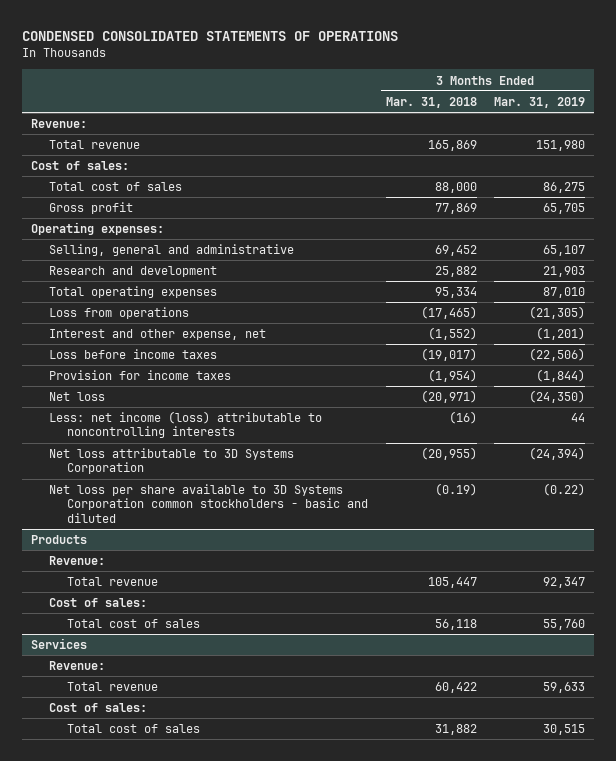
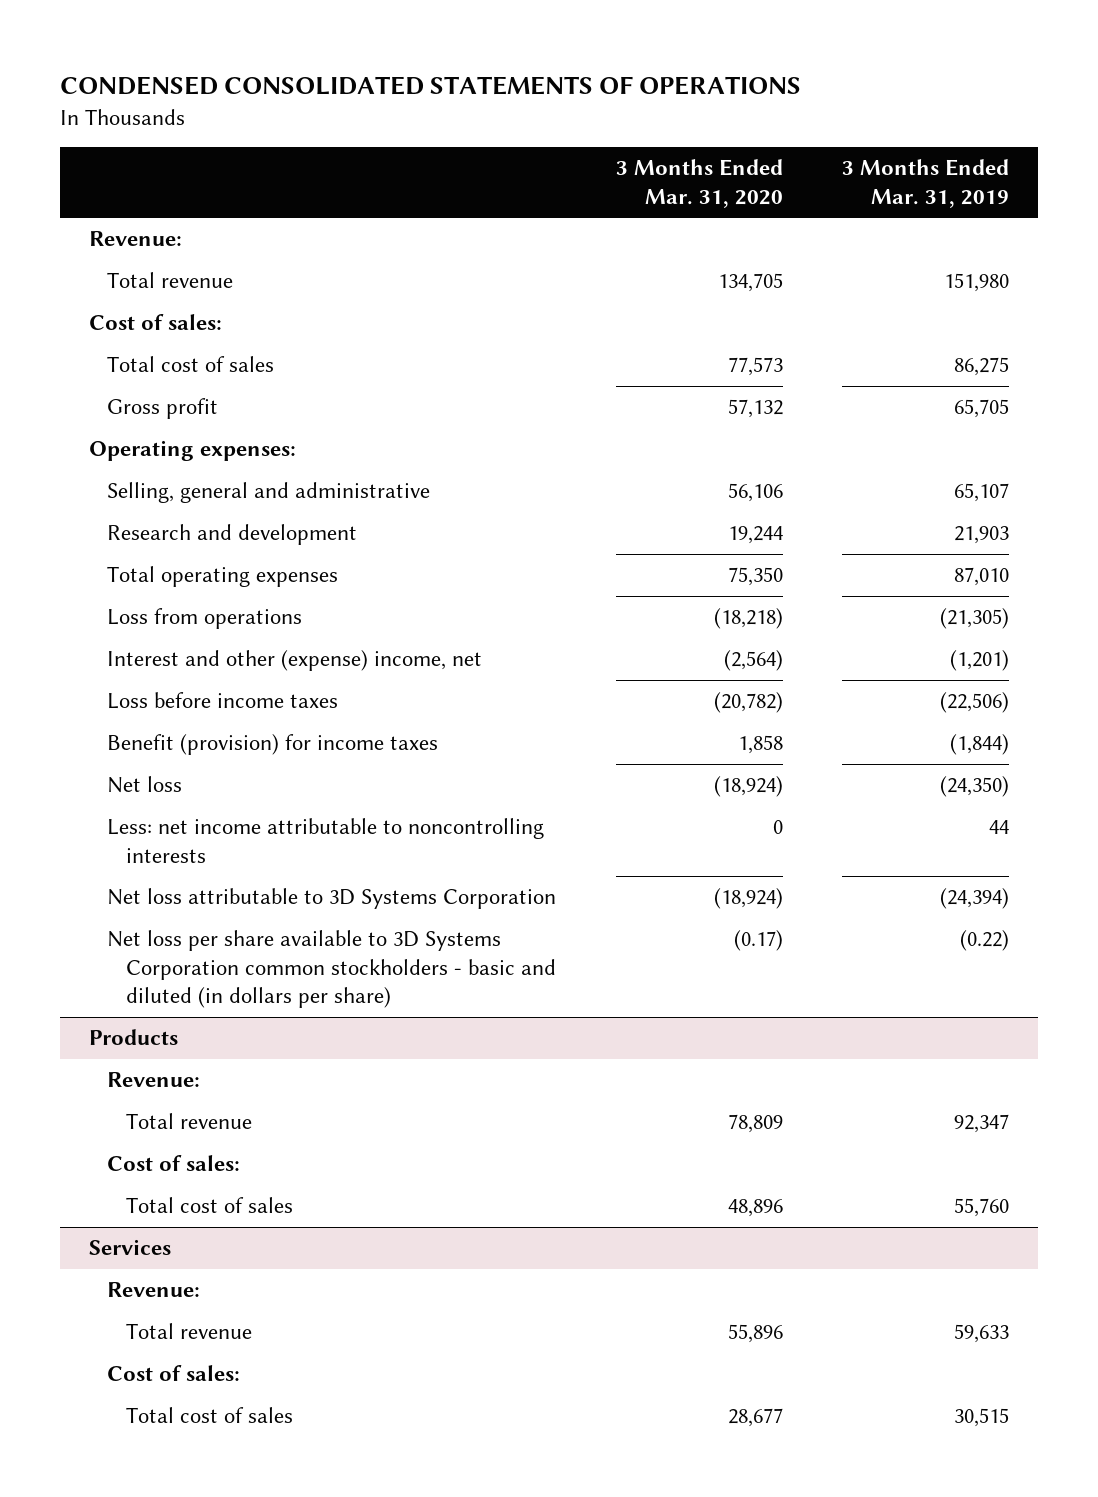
- | 3 Months Ended Mar. 31, 2018 | 3 Months Ended Mar. 31, 2019
+ | 3 Months Ended Mar. 31, 2020 | 3 Months Ended Mar. 31, 2019
- Interest and other expense, net | (1,552) | (1,201)
+ Interest and other (expense) income, net | (2,564) | (1,201)
- Provision for income taxes | (1,954) | (1,844)
+ Benefit (provision) for income taxes | 1,858 | (1,844)
- Less: net income (loss) attributable to noncontrolling interests | (16) | 44
+ Less: net income attributable to noncontrolling interests | 0 | 44
- Net loss per share available to 3D Systems Corporation common stockholders - basic and diluted | (0.19) | (0.22)
+ Net loss per share available to 3D Systems Corporation common stockholders - basic and diluted (in dollars per share) | (0.17) | (0.22)

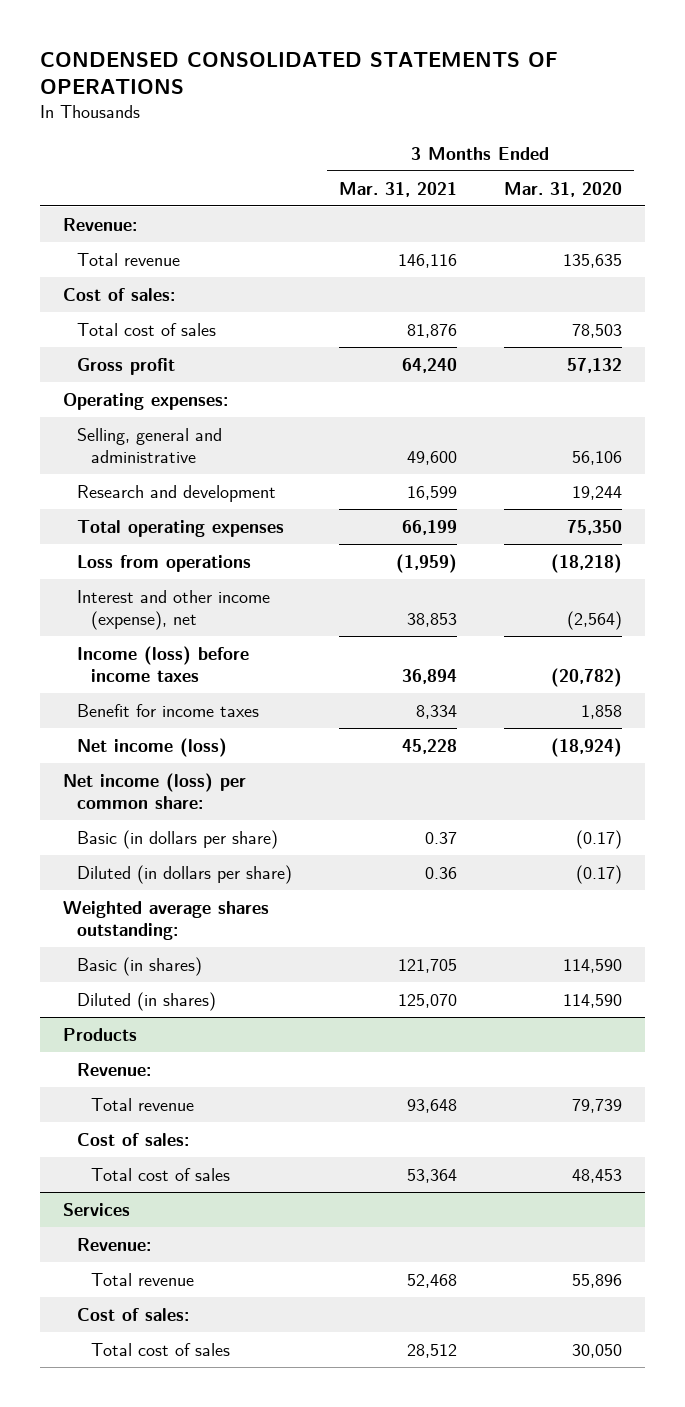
- | 3 Months Ended Mar. 31, 2020 | 3 Months Ended Mar. 31, 2019
+ | 3 Months Ended Mar. 31, 2021 | 3 Months Ended Mar. 31, 2020
- Total revenue | 134,705 | 151,980
+ Total revenue | 146,116 | 135,635
- Total cost of sales | 77,573 | 86,275
+ Total cost of sales | 81,876 | 78,503
- Interest and other (expense) income, net | (2,564) | (1,201)
- Loss before income taxes | (20,782) | (22,506)
- Benefit (provision) for income taxes | 1,858 | (1,844)
- Net loss | (18,924) | (24,350)
- Less: net income attributable to noncontrolling interests | 0 | 44
- Net loss attributable to 3D Systems Corporation | (18,924) | (24,394)
- Net loss per share available to 3D Systems Corporation common stockholders - basic and diluted (in dollars per share) | (0.17) | (0.22)
+ Interest and other income (expense), net | 38,853 | (2,564)
+ Income (loss) before income taxes | 36,894 | (20,782)
+ Benefit for income taxes | 8,334 | 1,858
+ Net income (loss) | 45,228 | (18,924)
+ Net income (loss) per common share:
+ Basic (in dollars per share) | 0.37 | (0.17)
+ Diluted (in dollars per share) | 0.36 | (0.17)
+ Weighted average shares outstanding:
+ Basic (in shares) | 121,705 | 114,590
+ Diluted (in shares) | 125,070 | 114,590
@ Products
- Total revenue | 78,809 | 92,347
+ Total revenue | 93,648 | 79,739
- Total cost of sales | 48,896 | 55,760
+ Total cost of sales | 53,364 | 48,453
@ Services
- Total cost of sales | 28,677 | 30,515
+ Total cost of sales | 28,512 | 30,050

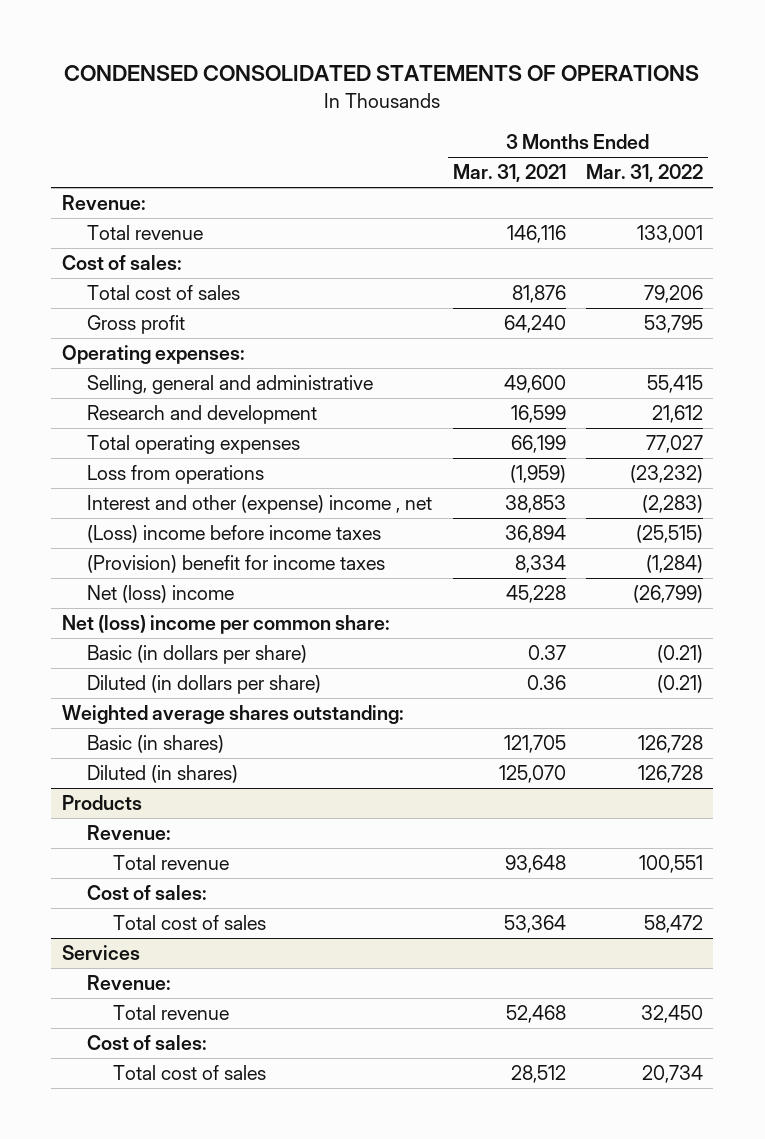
- | 3 Months Ended Mar. 31, 2021 | 3 Months Ended Mar. 31, 2020
+ | 3 Months Ended Mar. 31, 2021 | 3 Months Ended Mar. 31, 2022
- Interest and other income (expense), net | 38,853 | (2,564)
- Income (loss) before income taxes | 36,894 | (20,782)
- Benefit for income taxes | 8,334 | 1,858
- Net income (loss) | 45,228 | (18,924)
- Net income (loss) per common share:
+ Interest and other (expense) income , net | 38,853 | (2,283)
+ (Loss) income before income taxes | 36,894 | (25,515)
+ (Provision) benefit for income taxes | 8,334 | (1,284)
+ Net (loss) income | 45,228 | (26,799)
+ Net (loss) income per common share:

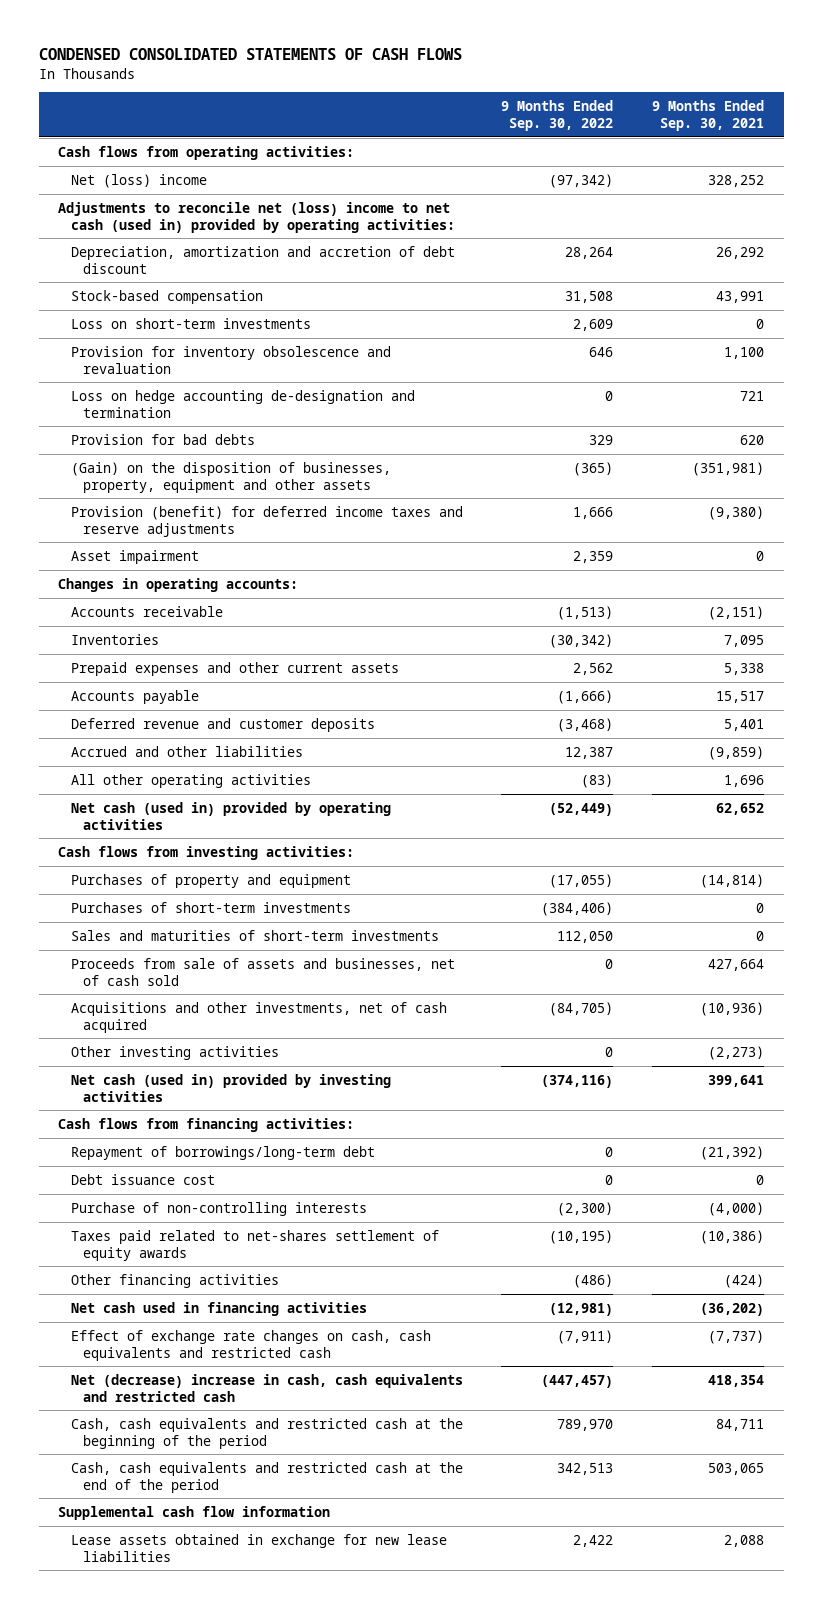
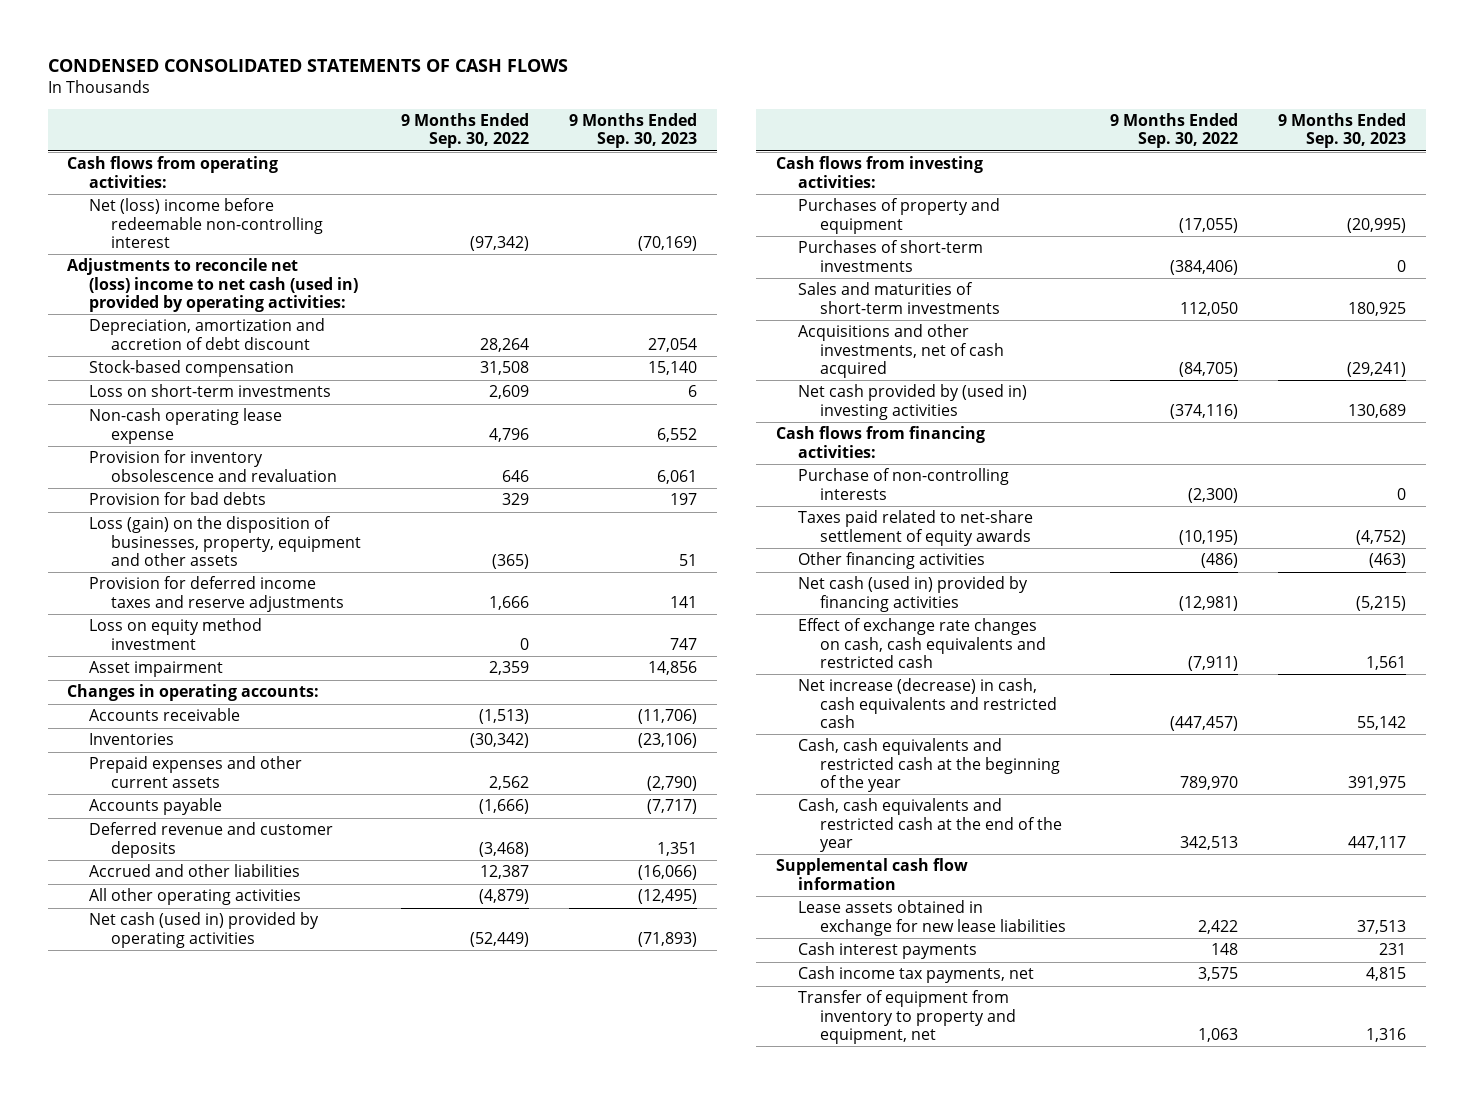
- | 9 Months Ended Sep. 30, 2022 | 9 Months Ended Sep. 30, 2021
+ | 9 Months Ended Sep. 30, 2022 | 9 Months Ended Sep. 30, 2023
- Net (loss) income | (97,342) | 328,252
+ Net (loss) income before redeemable non-controlling interest | (97,342) | (70,169)
+ Non-cash operating lease expense | 4,796 | 6,552
- Loss on hedge accounting de-designation and termination | 0 | 721
- (Gain) on the disposition of businesses, property, equipment and other assets | (365) | (351,981)
- Provision (benefit) for deferred income taxes and reserve adjustments | 1,666 | (9,380)
+ Loss (gain) on the disposition of businesses, property, equipment and other assets | (365) | 51
+ Provision for deferred income taxes and reserve adjustments | 1,666 | 141
+ Loss on equity method investment | 0 | 747
- All other operating activities | (83) | 1,696
+ All other operating activities | (4,879) | (12,495)
- Proceeds from sale of assets and businesses, net of cash sold | 0 | 427,664
- Other investing activities | 0 | (2,273)
- Net cash (used in) provided by investing activities | (374,116) | 399,641
+ Net cash provided by (used in) investing activities | (374,116) | 130,689
- Repayment of borrowings/long-term debt | 0 | (21,392)
- Debt issuance cost | 0 | 0
- Taxes paid related to net-shares settlement of equity awards | (10,195) | (10,386)
+ Taxes paid related to net-share settlement of equity awards | (10,195) | (4,752)
- Net cash used in financing activities | (12,981) | (36,202)
+ Net cash (used in) provided by financing activities | (12,981) | (5,215)
- Net (decrease) increase in cash, cash equivalents and restricted cash | (447,457) | 418,354
- Cash, cash equivalents and restricted cash at the beginning of the period | 789,970 | 84,711
- Cash, cash equivalents and restricted cash at the end of the period | 342,513 | 503,065
+ Net increase (decrease) in cash, cash equivalents and restricted cash | (447,457) | 55,142
+ Cash, cash equivalents and restricted cash at the beginning of the year | 789,970 | 391,975
+ Cash, cash equivalents and restricted cash at the end of the year | 342,513 | 447,117
+ Cash interest payments | 148 | 231
+ Cash income tax payments, net | 3,575 | 4,815
+ Transfer of equipment from inventory to property and equipment, net | 1,063 | 1,316

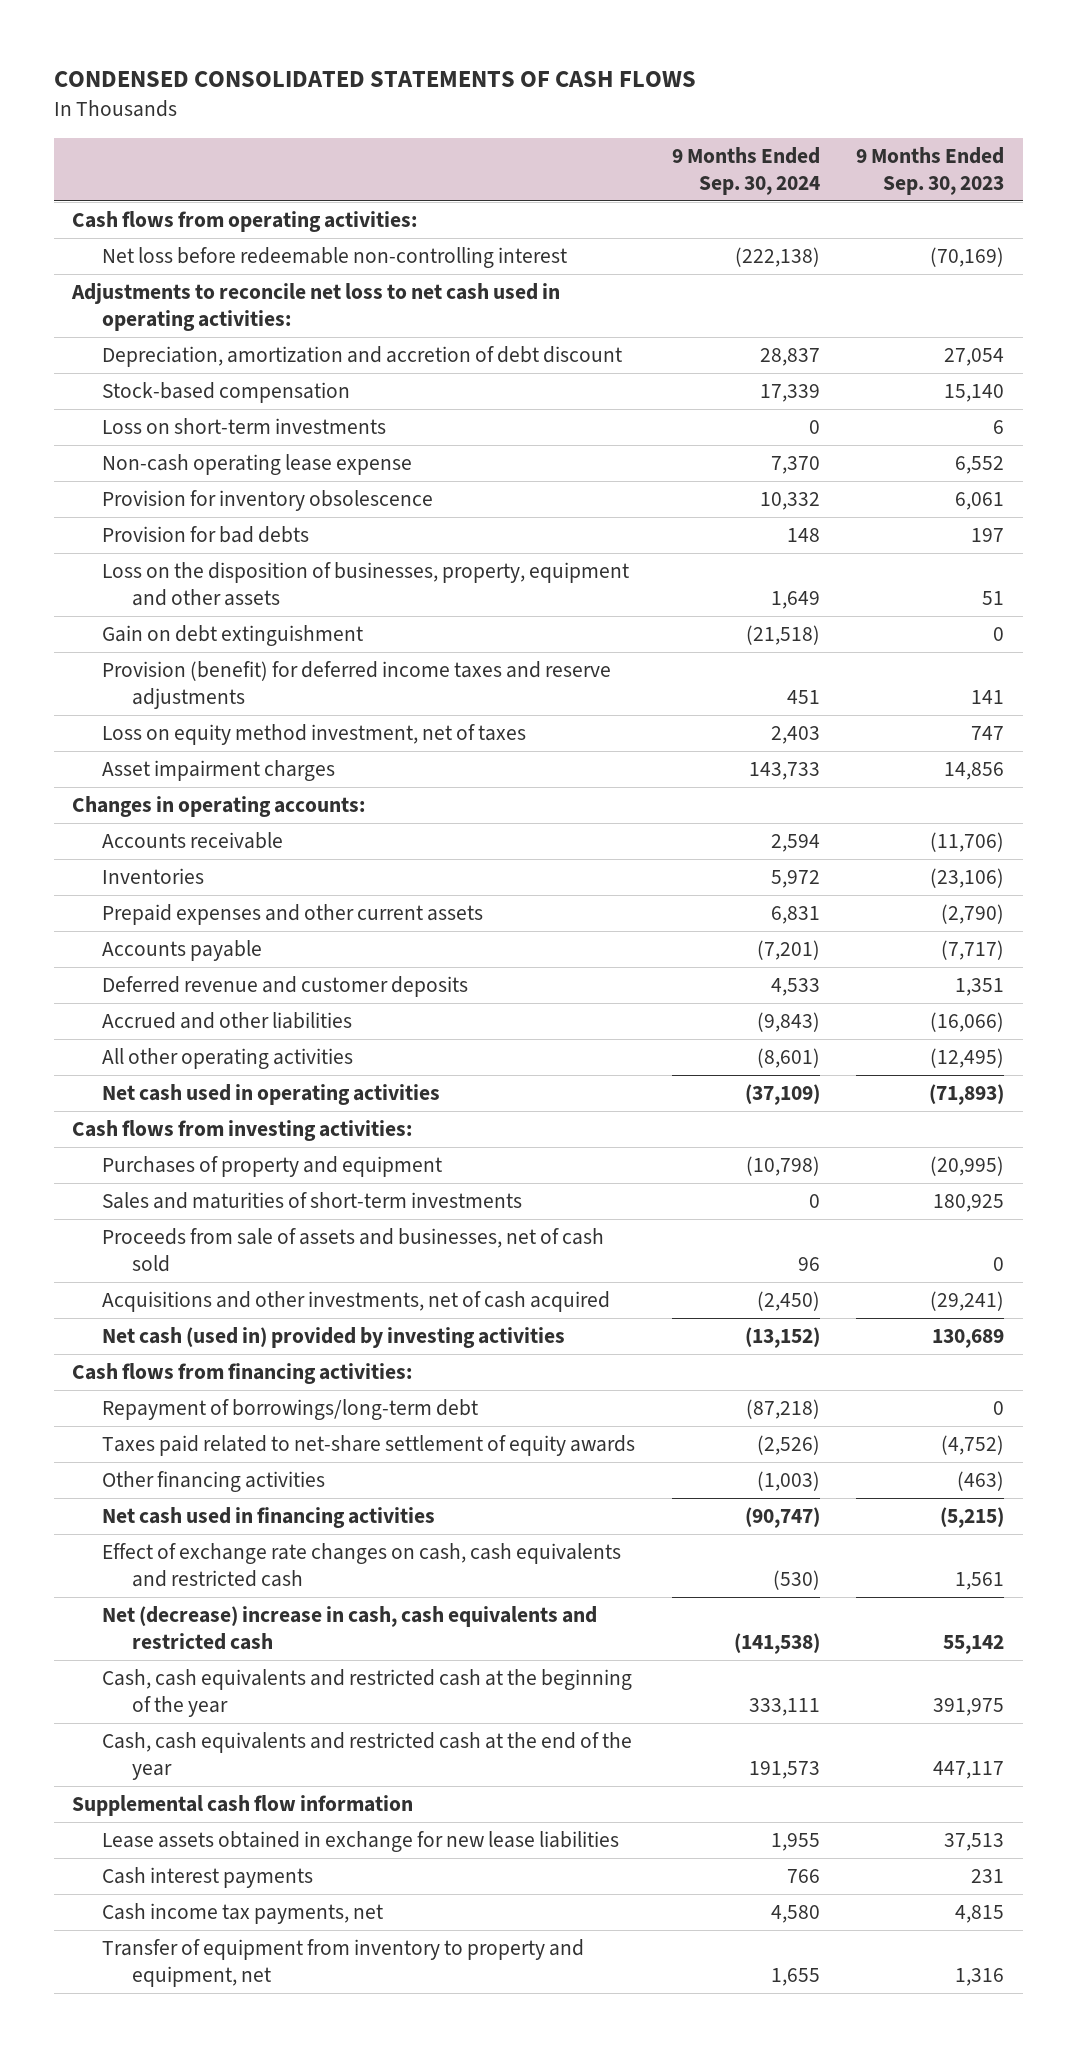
- | 9 Months Ended Sep. 30, 2022 | 9 Months Ended Sep. 30, 2023
+ | 9 Months Ended Sep. 30, 2024 | 9 Months Ended Sep. 30, 2023
- Net (loss) income before redeemable non-controlling interest | (97,342) | (70,169)
- Adjustments to reconcile net (loss) income to net cash (used in) provided by operating activities:
+ Net loss before redeemable non-controlling interest | (222,138) | (70,169)
+ Adjustments to reconcile net loss to net cash used in operating activities:
- Provision for inventory obsolescence and revaluation | 646 | 6,061
+ Provision for inventory obsolescence | 10,332 | 6,061
- Loss (gain) on the disposition of businesses, property, equipment and other assets | (365) | 51
- Provision for deferred income taxes and reserve adjustments | 1,666 | 141
- Loss on equity method investment | 0 | 747
- Asset impairment | 2,359 | 14,856
+ Loss on the disposition of businesses, property, equipment and other assets | 1,649 | 51
+ Gain on debt extinguishment | (21,518) | 0
+ Provision (benefit) for deferred income taxes and reserve adjustments | 451 | 141
+ Loss on equity method investment, net of taxes | 2,403 | 747
+ Asset impairment charges | 143,733 | 14,856
- Net cash (used in) provided by operating activities | (52,449) | (71,893)
+ Net cash used in operating activities | (37,109) | (71,893)
- Purchases of short-term investments | (384,406) | 0
+ Proceeds from sale of assets and businesses, net of cash sold | 96 | 0
- Net cash provided by (used in) investing activities | (374,116) | 130,689
+ Net cash (used in) provided by investing activities | (13,152) | 130,689
- Purchase of non-controlling interests | (2,300) | 0
+ Repayment of borrowings/long-term debt | (87,218) | 0
- Net cash (used in) provided by financing activities | (12,981) | (5,215)
+ Net cash used in financing activities | (90,747) | (5,215)
- Net increase (decrease) in cash, cash equivalents and restricted cash | (447,457) | 55,142
+ Net (decrease) increase in cash, cash equivalents and restricted cash | (141,538) | 55,142

